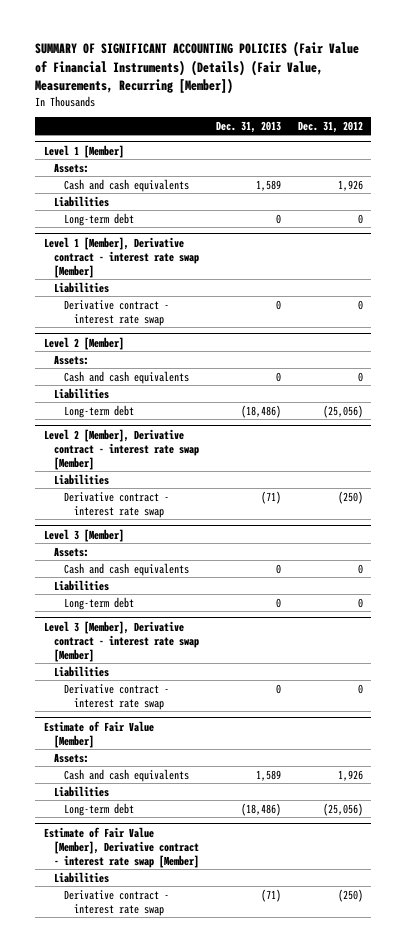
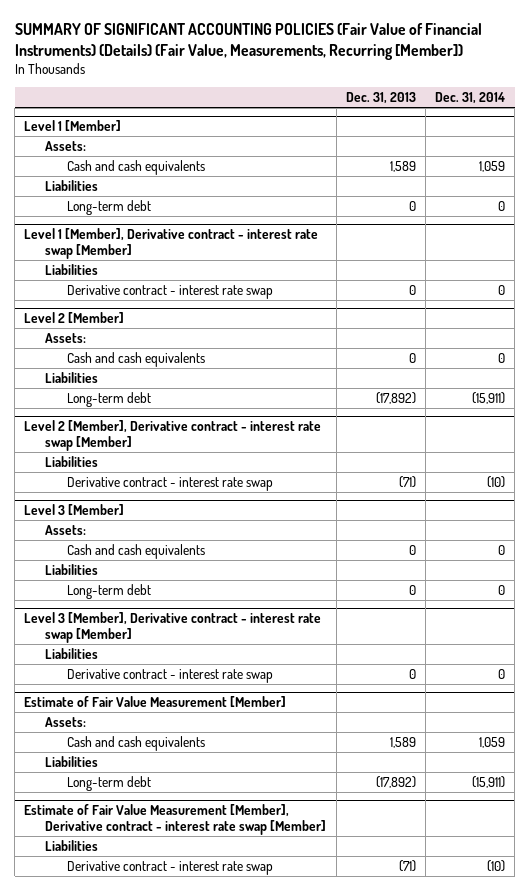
- | Dec. 31, 2013 | Dec. 31, 2012
+ | Dec. 31, 2013 | Dec. 31, 2014
@ Level 2 [Member]
- Long-term debt | (18,486) | (25,056)
+ Long-term debt | (17,892) | (15,911)
- Estimate of Fair Value [Member]
+ Estimate of Fair Value Measurement [Member]
- Long-term debt | (18,486) | (25,056)
- Estimate of Fair Value [Member], Derivative contract - interest rate swap [Member]
+ Long-term debt | (17,892) | (15,911)
+ Estimate of Fair Value Measurement [Member], Derivative contract - interest rate swap [Member]

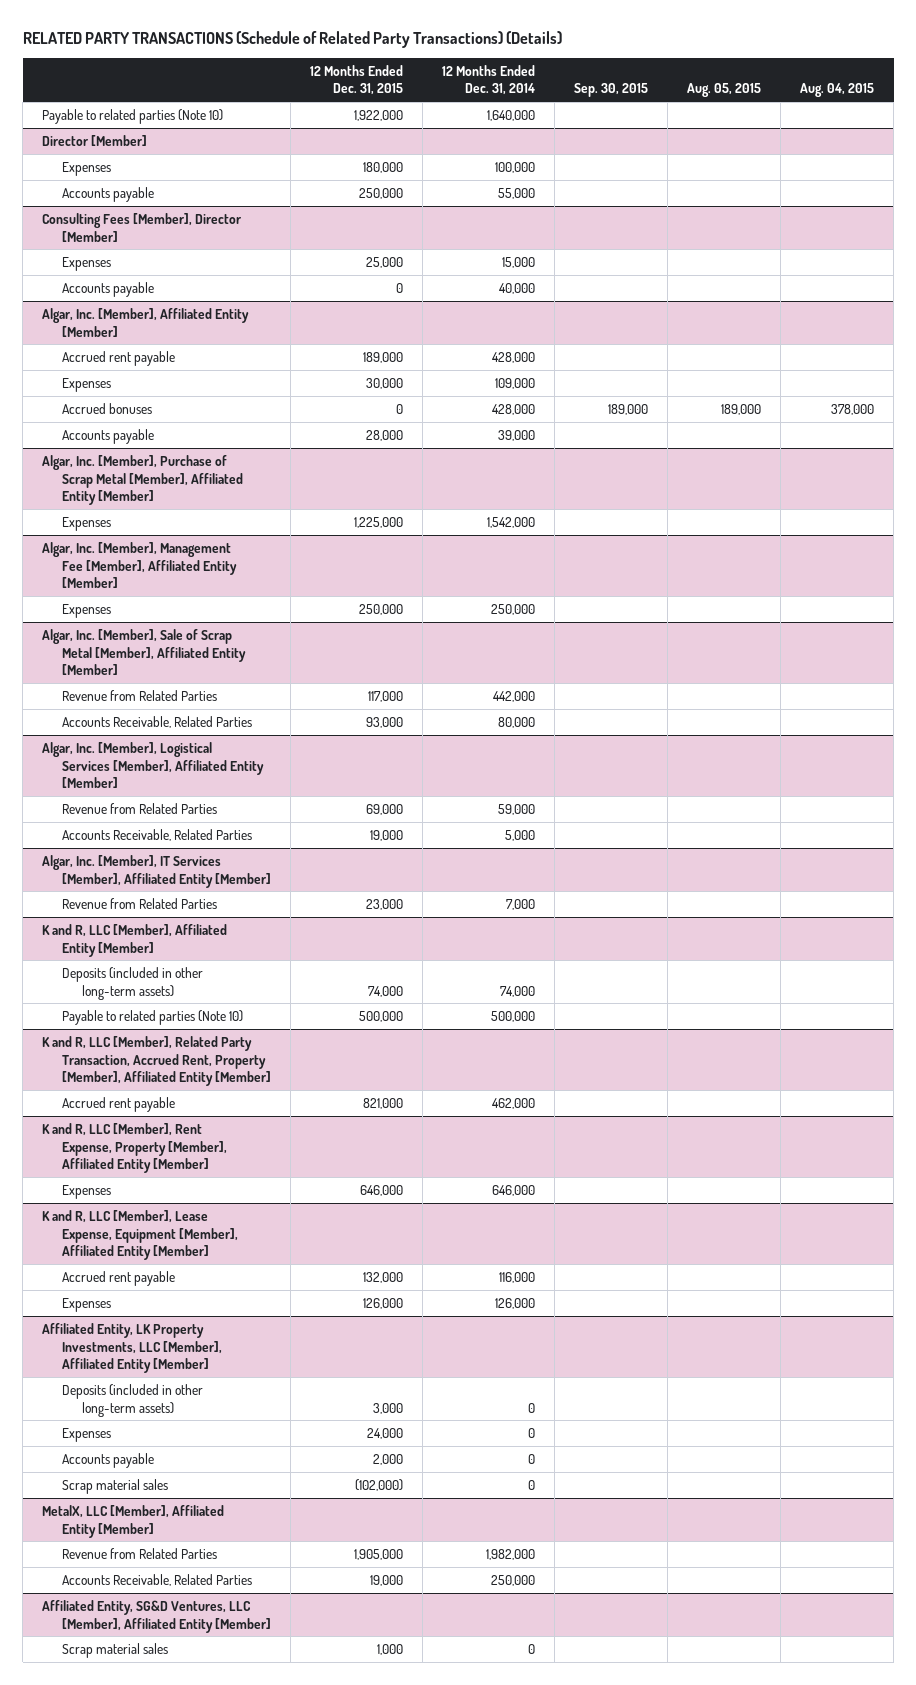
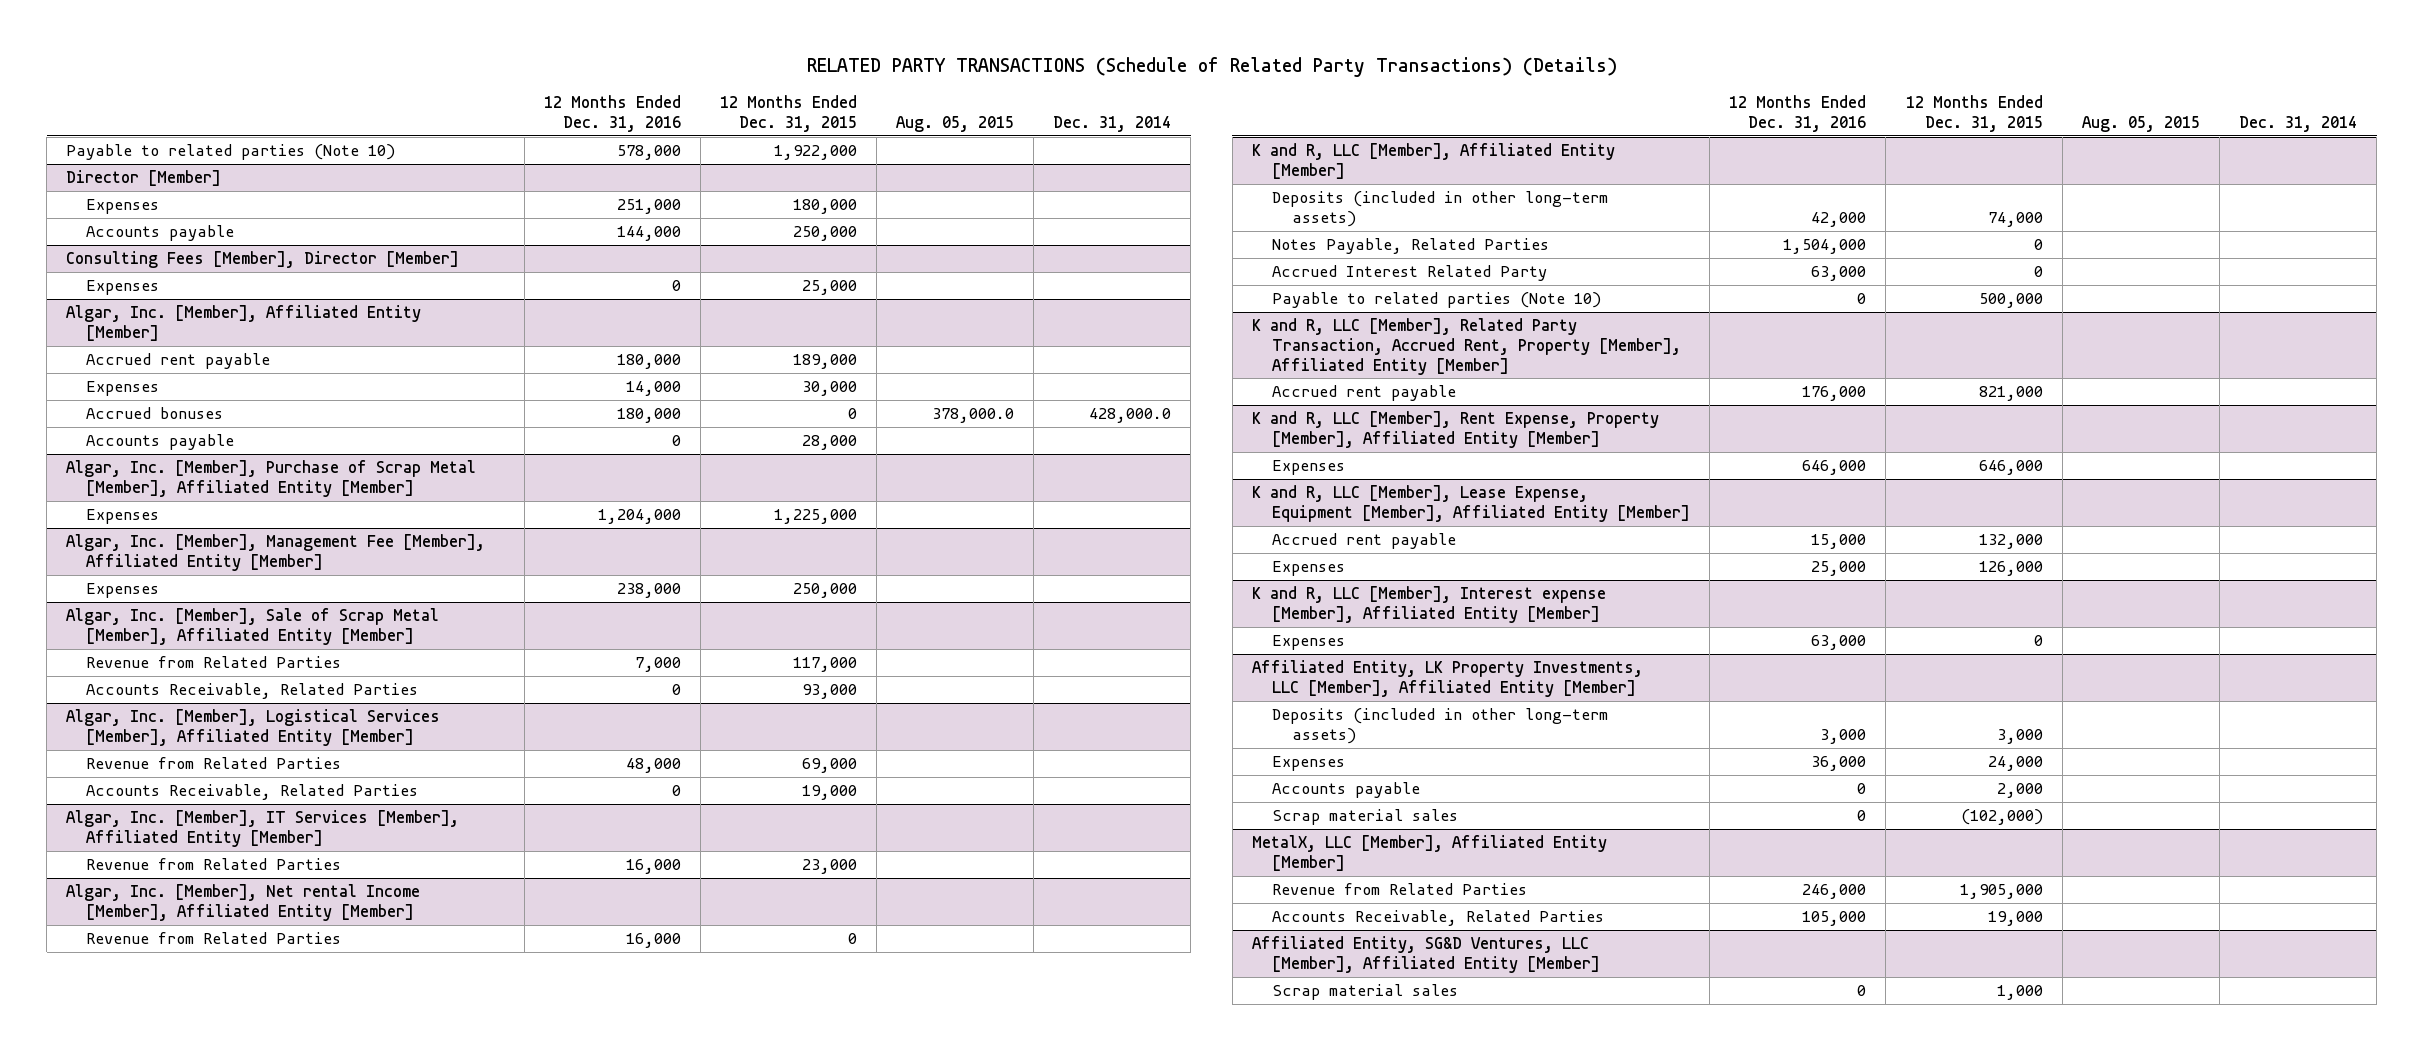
- | 12 Months Ended Dec. 31, 2015 | 12 Months Ended Dec. 31, 2014 | Sep. 30, 2015 | Aug. 05, 2015 | Aug. 04, 2015
+ | 12 Months Ended Dec. 31, 2016 | 12 Months Ended Dec. 31, 2015 | Aug. 05, 2015 | Dec. 31, 2014
@ Consulting Fees [Member], Director [Member]
- Accounts payable | 0 | 40,000 | | |
@ Algar, Inc. [Member], Affiliated Entity [Member]
- Accrued bonuses | 0 | 428,000 | 189,000 | 189,000 | 378,000
+ Accrued bonuses | 180,000 | 0 | 378,000.0 | 428,000.0
+ Algar, Inc. [Member], Net rental Income [Member], Affiliated Entity [Member]
+ Revenue from Related Parties | 16,000 | 0 | |
@ K and R, LLC [Member], Affiliated Entity [Member]
+ Notes Payable, Related Parties | 1,504,000 | 0 | |
+ Accrued Interest Related Party | 63,000 | 0 | |
+ K and R, LLC [Member], Interest expense [Member], Affiliated Entity [Member]
+ Expenses | 63,000 | 0 | |

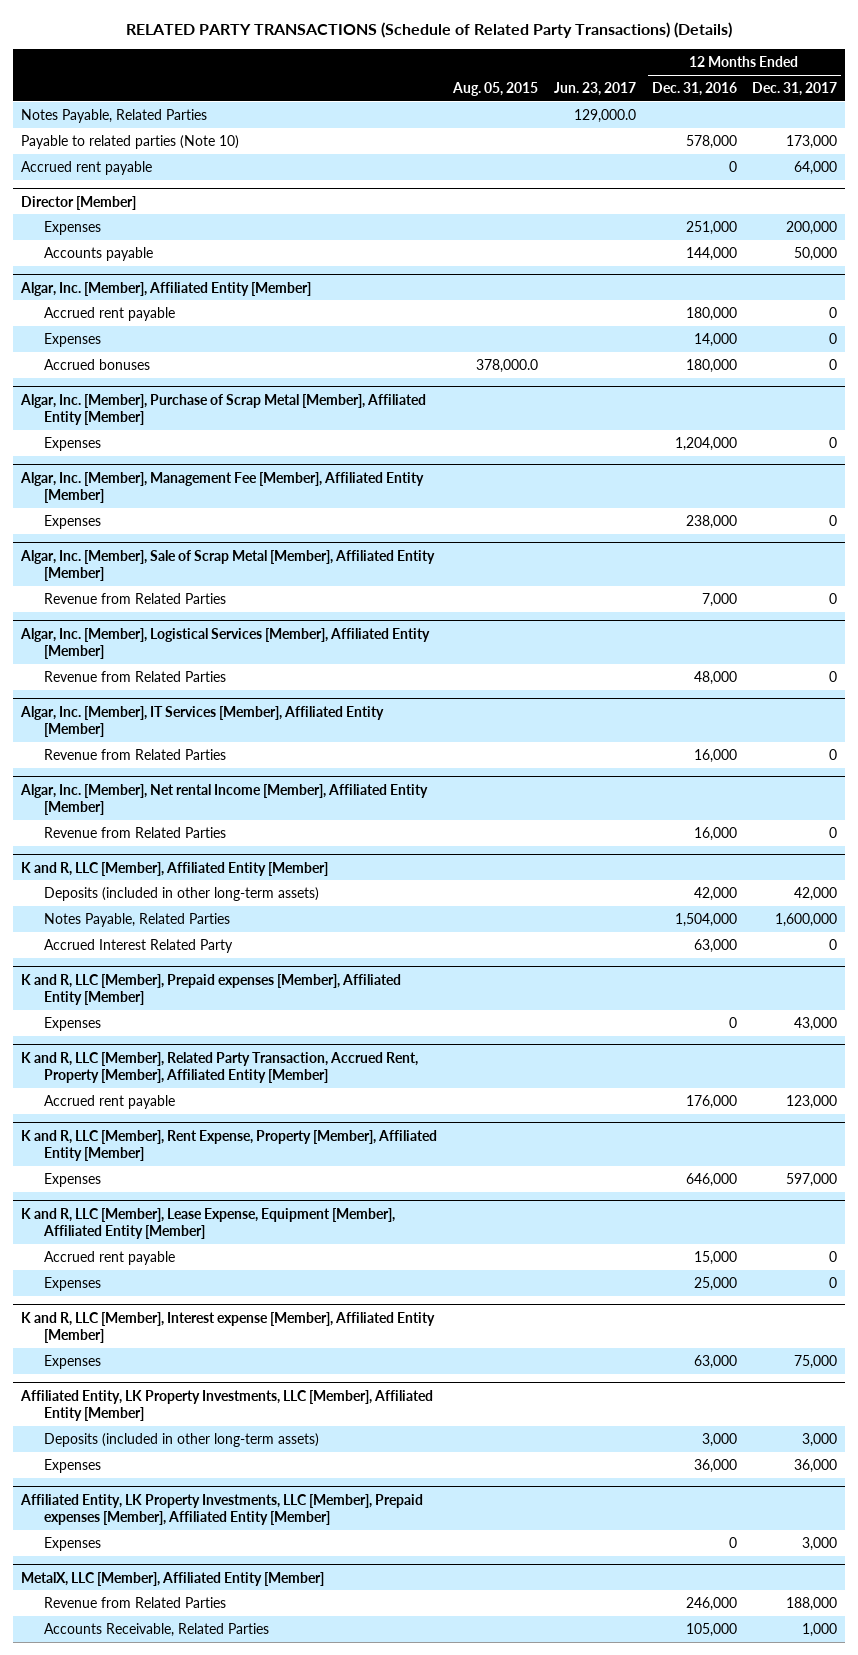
- | 12 Months Ended Dec. 31, 2016 | 12 Months Ended Dec. 31, 2015 | Aug. 05, 2015 | Dec. 31, 2014
+ | Aug. 05, 2015 | Jun. 23, 2017 | 12 Months Ended Dec. 31, 2016 | 12 Months Ended Dec. 31, 2017
+ Notes Payable, Related Parties | | 129,000.0 | |
+ Accrued rent payable | | | 0 | 64,000
- Consulting Fees [Member], Director [Member]
- Expenses | 0 | 25,000 | |
@ Algar, Inc. [Member], Affiliated Entity [Member]
- Accounts payable | 0 | 28,000 | |
@ Algar, Inc. [Member], Sale of Scrap Metal [Member], Affiliated Entity [Member]
- Accounts Receivable, Related Parties | 0 | 93,000 | |
@ Algar, Inc. [Member], Logistical Services [Member], Affiliated Entity [Member]
- Accounts Receivable, Related Parties | 0 | 19,000 | |
@ K and R, LLC [Member], Affiliated Entity [Member]
- Payable to related parties (Note 10) | 0 | 500,000 | |
+ K and R, LLC [Member], Prepaid expenses [Member], Affiliated Entity [Member]
+ Expenses | | | 0 | 43,000
@ Affiliated Entity, LK Property Investments, LLC [Member], Affiliated Entity [Member]
- Accounts payable | 0 | 2,000 | |
- Scrap material sales | 0 | (102,000) | |
+ Affiliated Entity, LK Property Investments, LLC [Member], Prepaid expenses [Member], Affiliated Entity [Member]
+ Expenses | | | 0 | 3,000
- Affiliated Entity, SG&D Ventures, LLC [Member], Affiliated Entity [Member]
- Scrap material sales | 0 | 1,000 | |

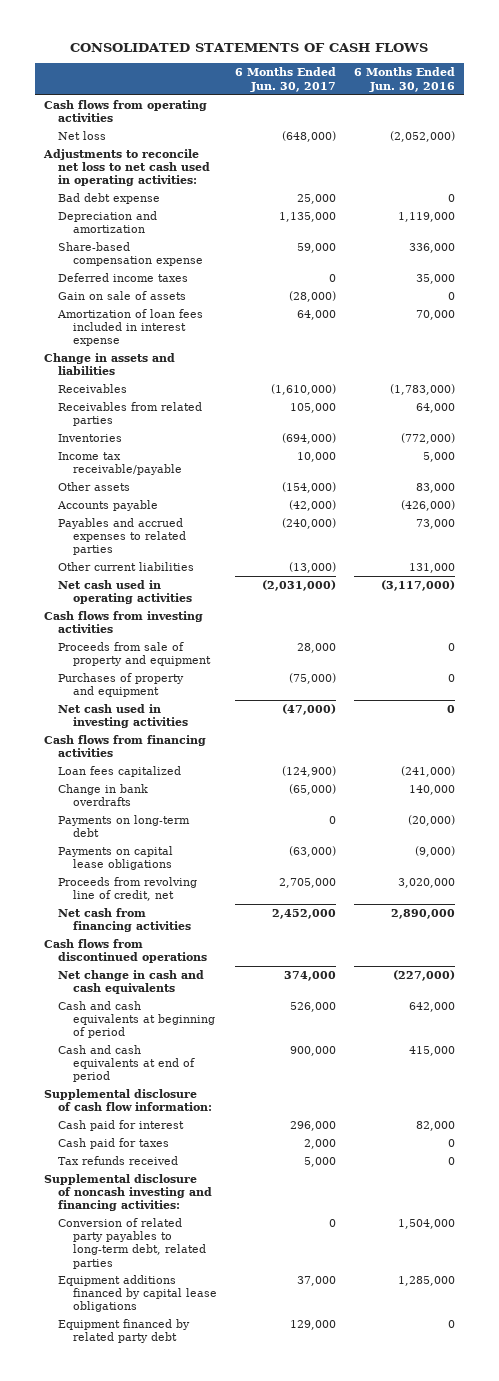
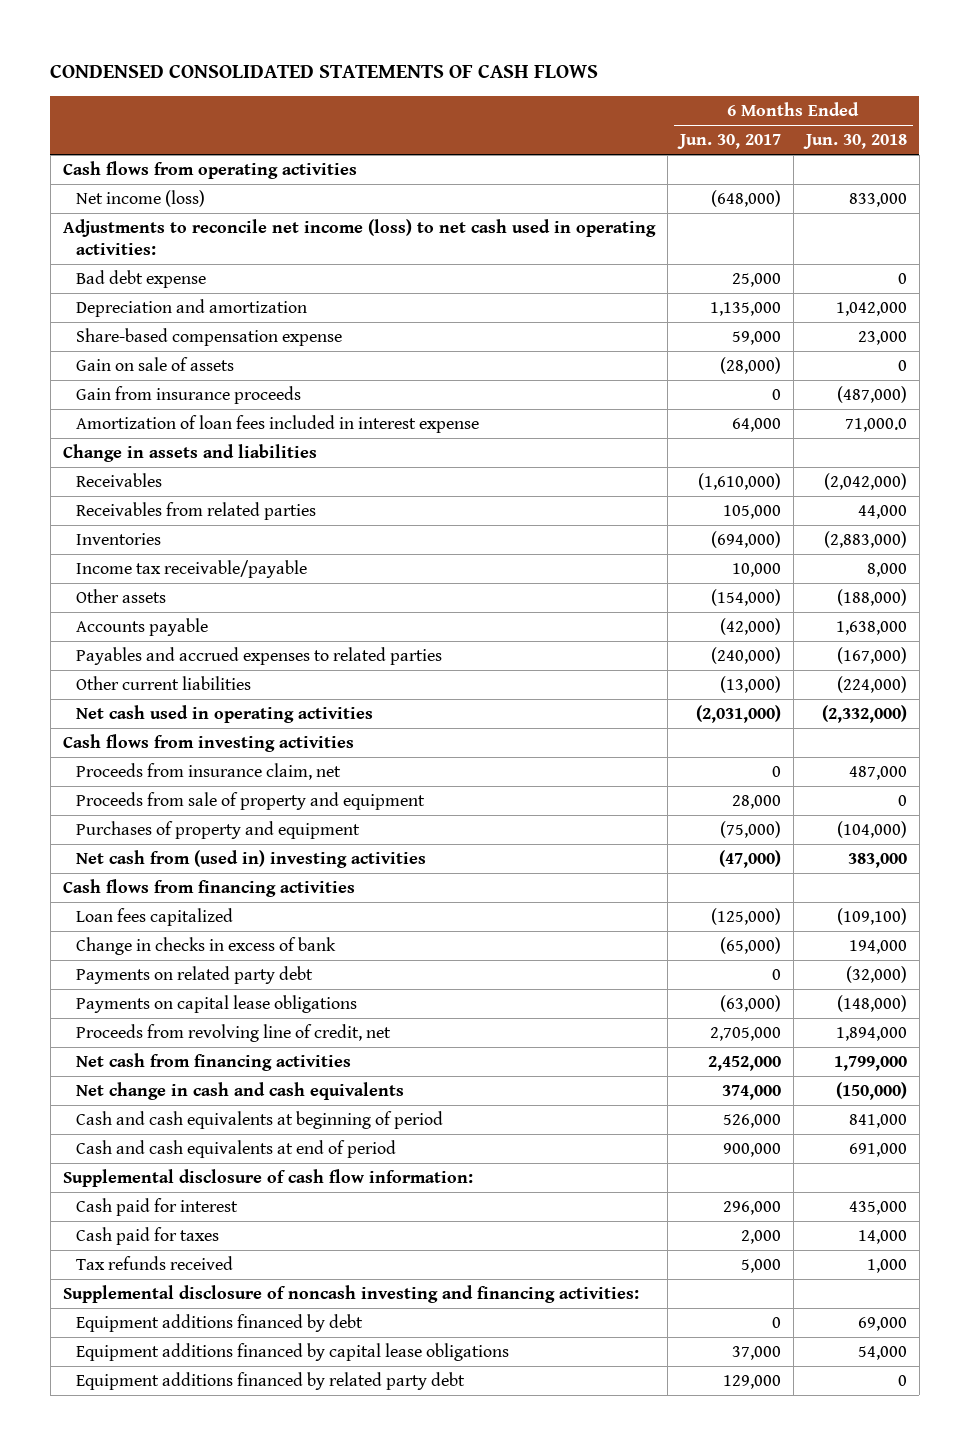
- CONSOLIDATED STATEMENTS OF CASH FLOWS
+ CONDENSED CONSOLIDATED STATEMENTS OF CASH FLOWS
- | 6 Months Ended Jun. 30, 2017 | 6 Months Ended Jun. 30, 2016
+ | 6 Months Ended Jun. 30, 2017 | 6 Months Ended Jun. 30, 2018
- Net loss | (648,000) | (2,052,000)
- Adjustments to reconcile net loss to net cash used in operating activities:
+ Net income (loss) | (648,000) | 833,000
+ Adjustments to reconcile net income (loss) to net cash used in operating activities:
- Deferred income taxes | 0 | 35,000
+ Gain from insurance proceeds | 0 | (487,000)
+ Proceeds from insurance claim, net | 0 | 487,000
- Net cash used in investing activities | (47,000) | 0
+ Net cash from (used in) investing activities | (47,000) | 383,000
- Loan fees capitalized | (124,900) | (241,000)
- Change in bank overdrafts | (65,000) | 140,000
- Payments on long-term debt | 0 | (20,000)
+ Loan fees capitalized | (125,000) | (109,100)
+ Change in checks in excess of bank | (65,000) | 194,000
+ Payments on related party debt | 0 | (32,000)
- Cash flows from discontinued operations
- Conversion of related party payables to long-term debt, related parties | 0 | 1,504,000
+ Equipment additions financed by debt | 0 | 69,000
- Equipment financed by related party debt | 129,000 | 0
+ Equipment additions financed by related party debt | 129,000 | 0

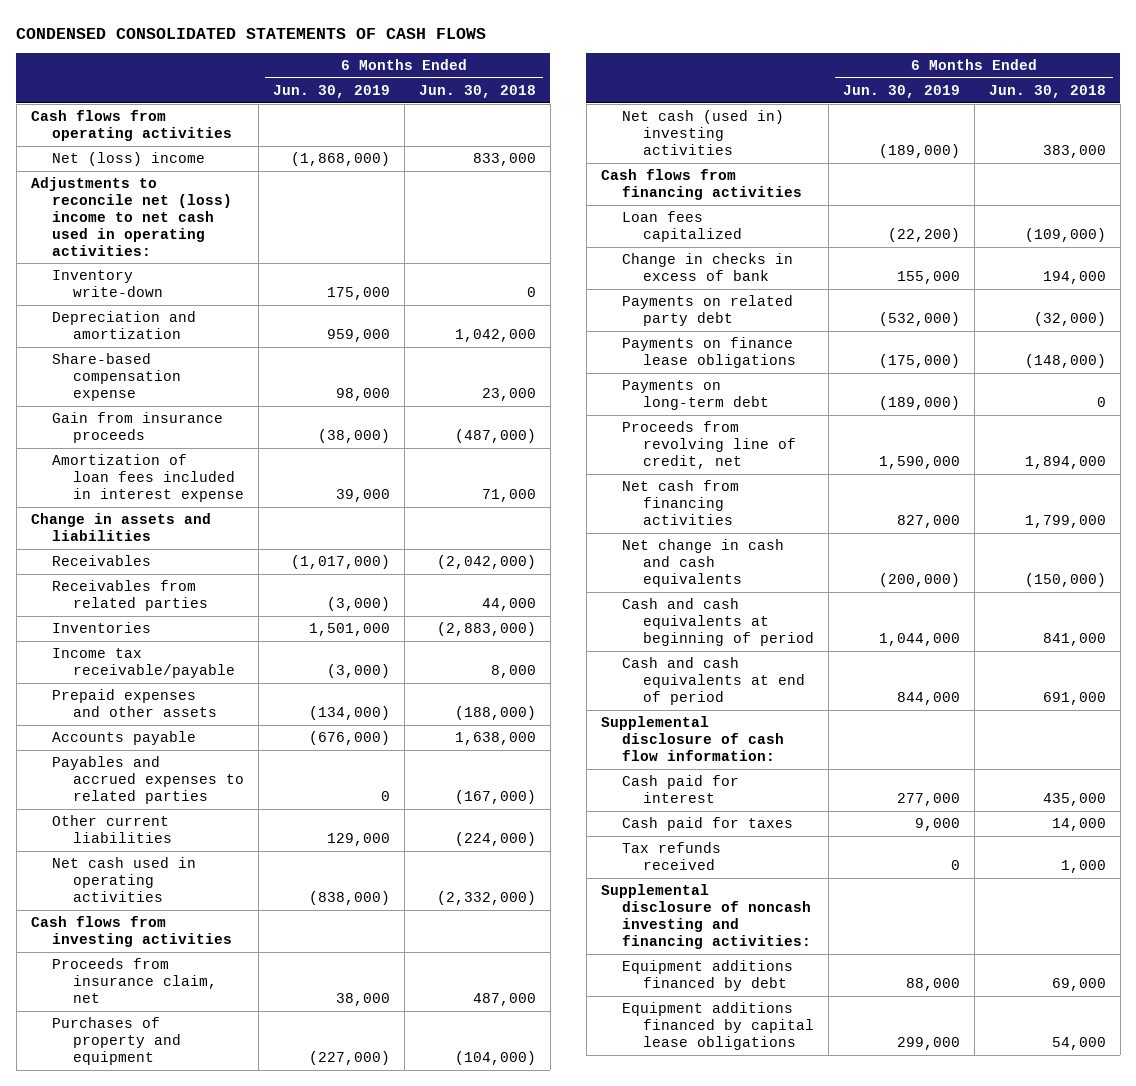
- | 6 Months Ended Jun. 30, 2017 | 6 Months Ended Jun. 30, 2018
+ | 6 Months Ended Jun. 30, 2019 | 6 Months Ended Jun. 30, 2018
- Net income (loss) | (648,000) | 833,000
- Adjustments to reconcile net income (loss) to net cash used in operating activities:
- Bad debt expense | 25,000 | 0
+ Net (loss) income | (1,868,000) | 833,000
+ Adjustments to reconcile net (loss) income to net cash used in operating activities:
+ Inventory write-down | 175,000 | 0
- Gain on sale of assets | (28,000) | 0
- Amortization of loan fees included in interest expense | 64,000 | 71,000.0
+ Amortization of loan fees included in interest expense | 39,000 | 71,000
- Other assets | (154,000) | (188,000)
+ Prepaid expenses and other assets | (134,000) | (188,000)
- Proceeds from sale of property and equipment | 28,000 | 0
- Net cash from (used in) investing activities | (47,000) | 383,000
+ Net cash (used in) investing activities | (189,000) | 383,000
- Loan fees capitalized | (125,000) | (109,100)
+ Loan fees capitalized | (22,200) | (109,000)
- Payments on capital lease obligations | (63,000) | (148,000)
+ Payments on finance lease obligations | (175,000) | (148,000)
+ Payments on long-term debt | (189,000) | 0
- Equipment additions financed by related party debt | 129,000 | 0

